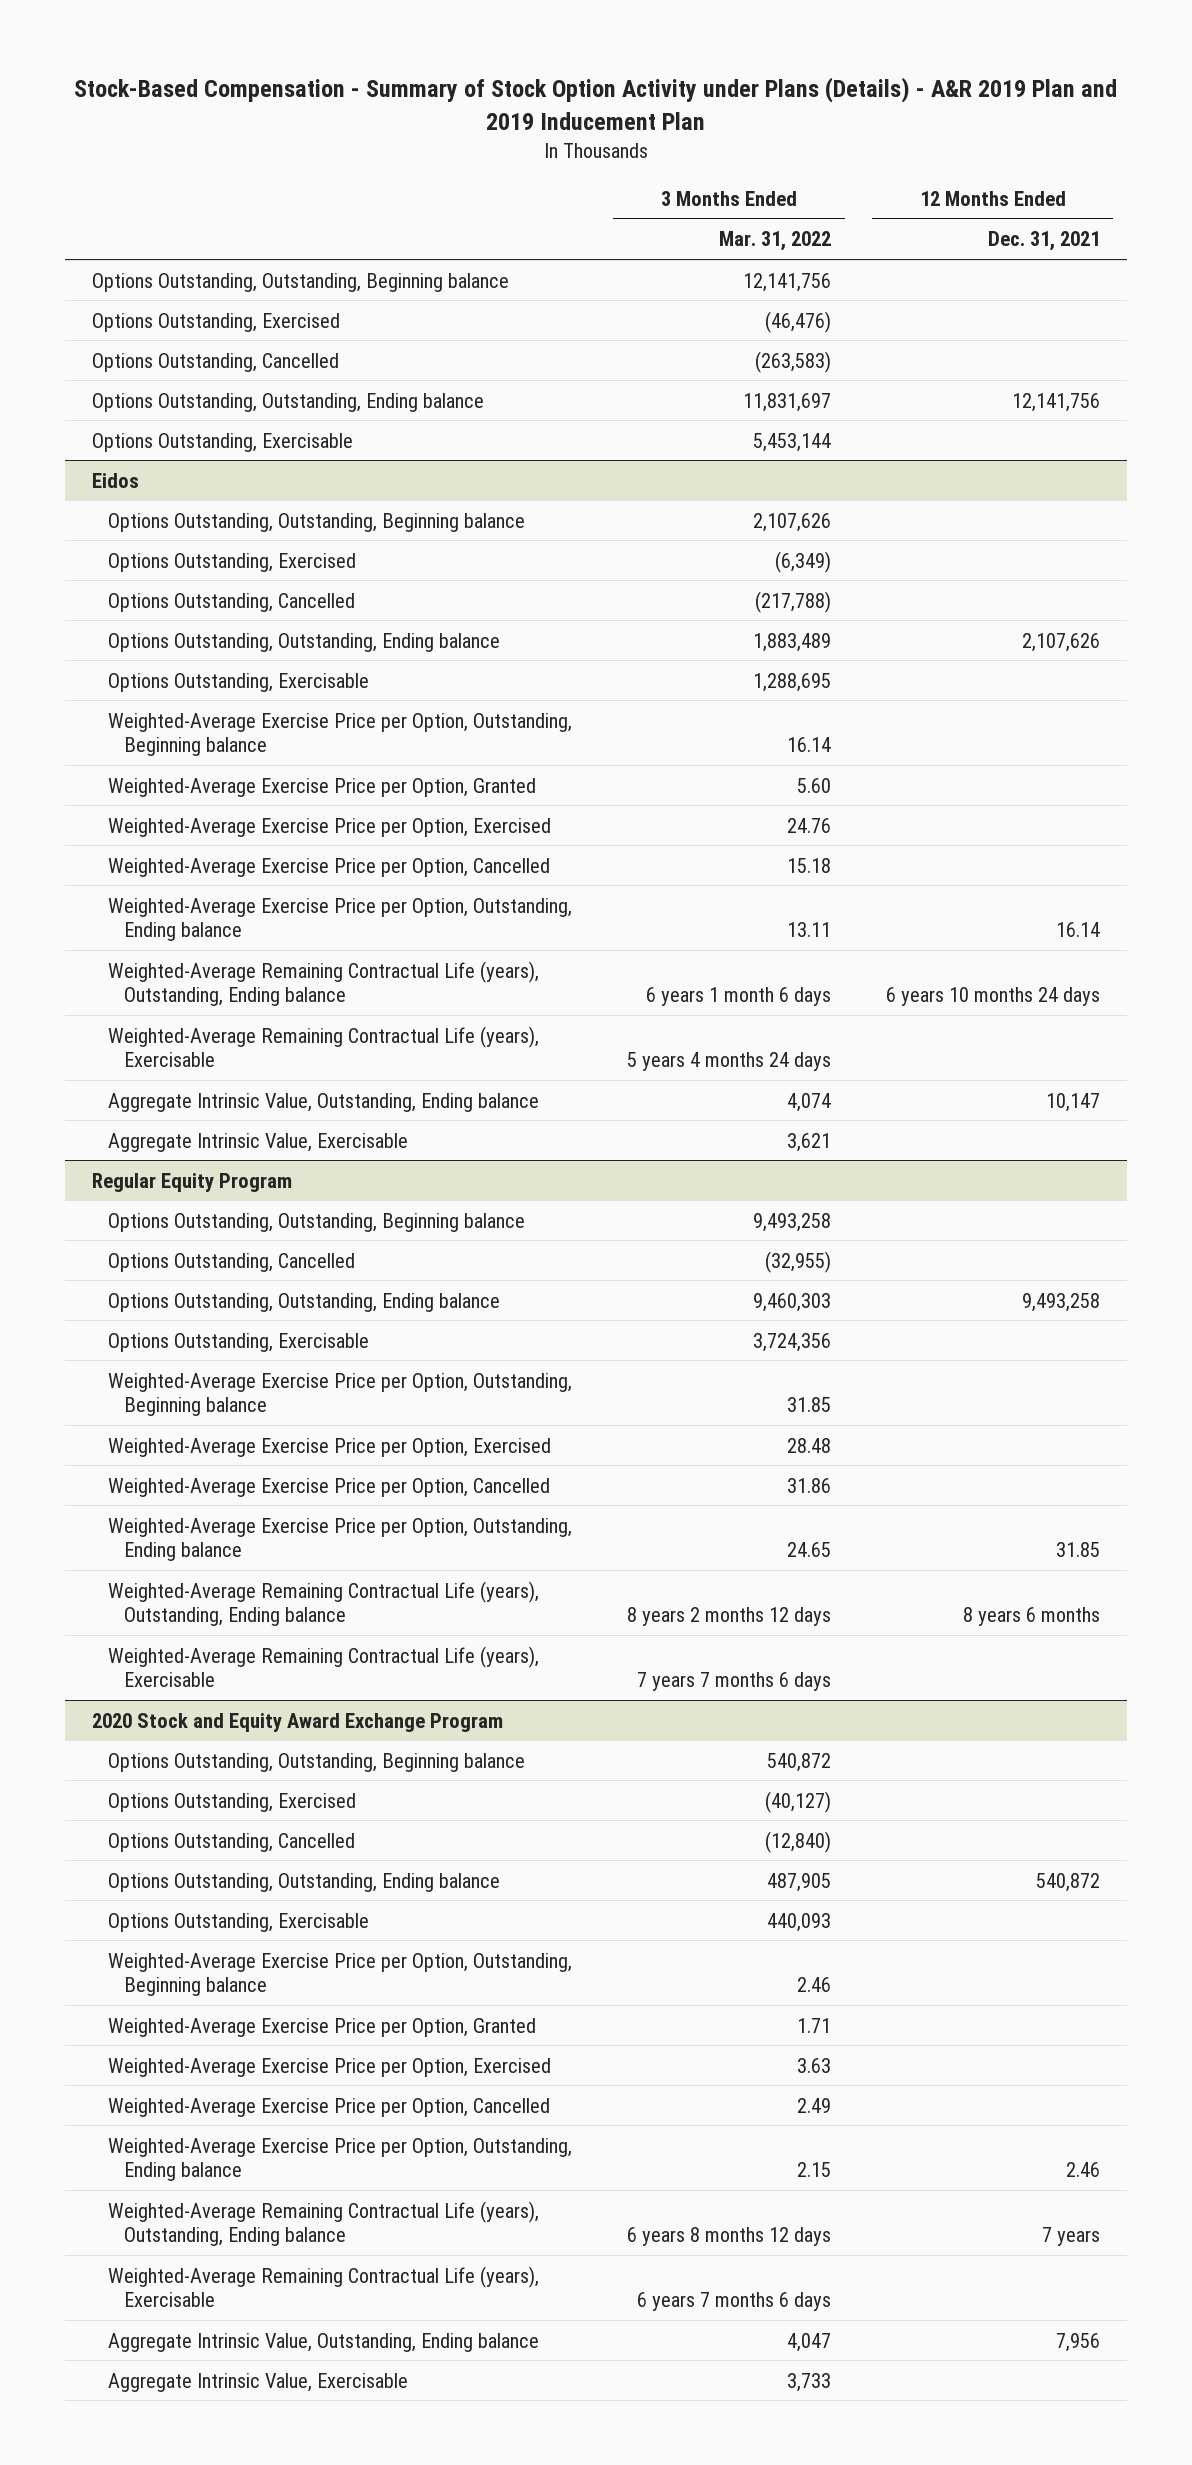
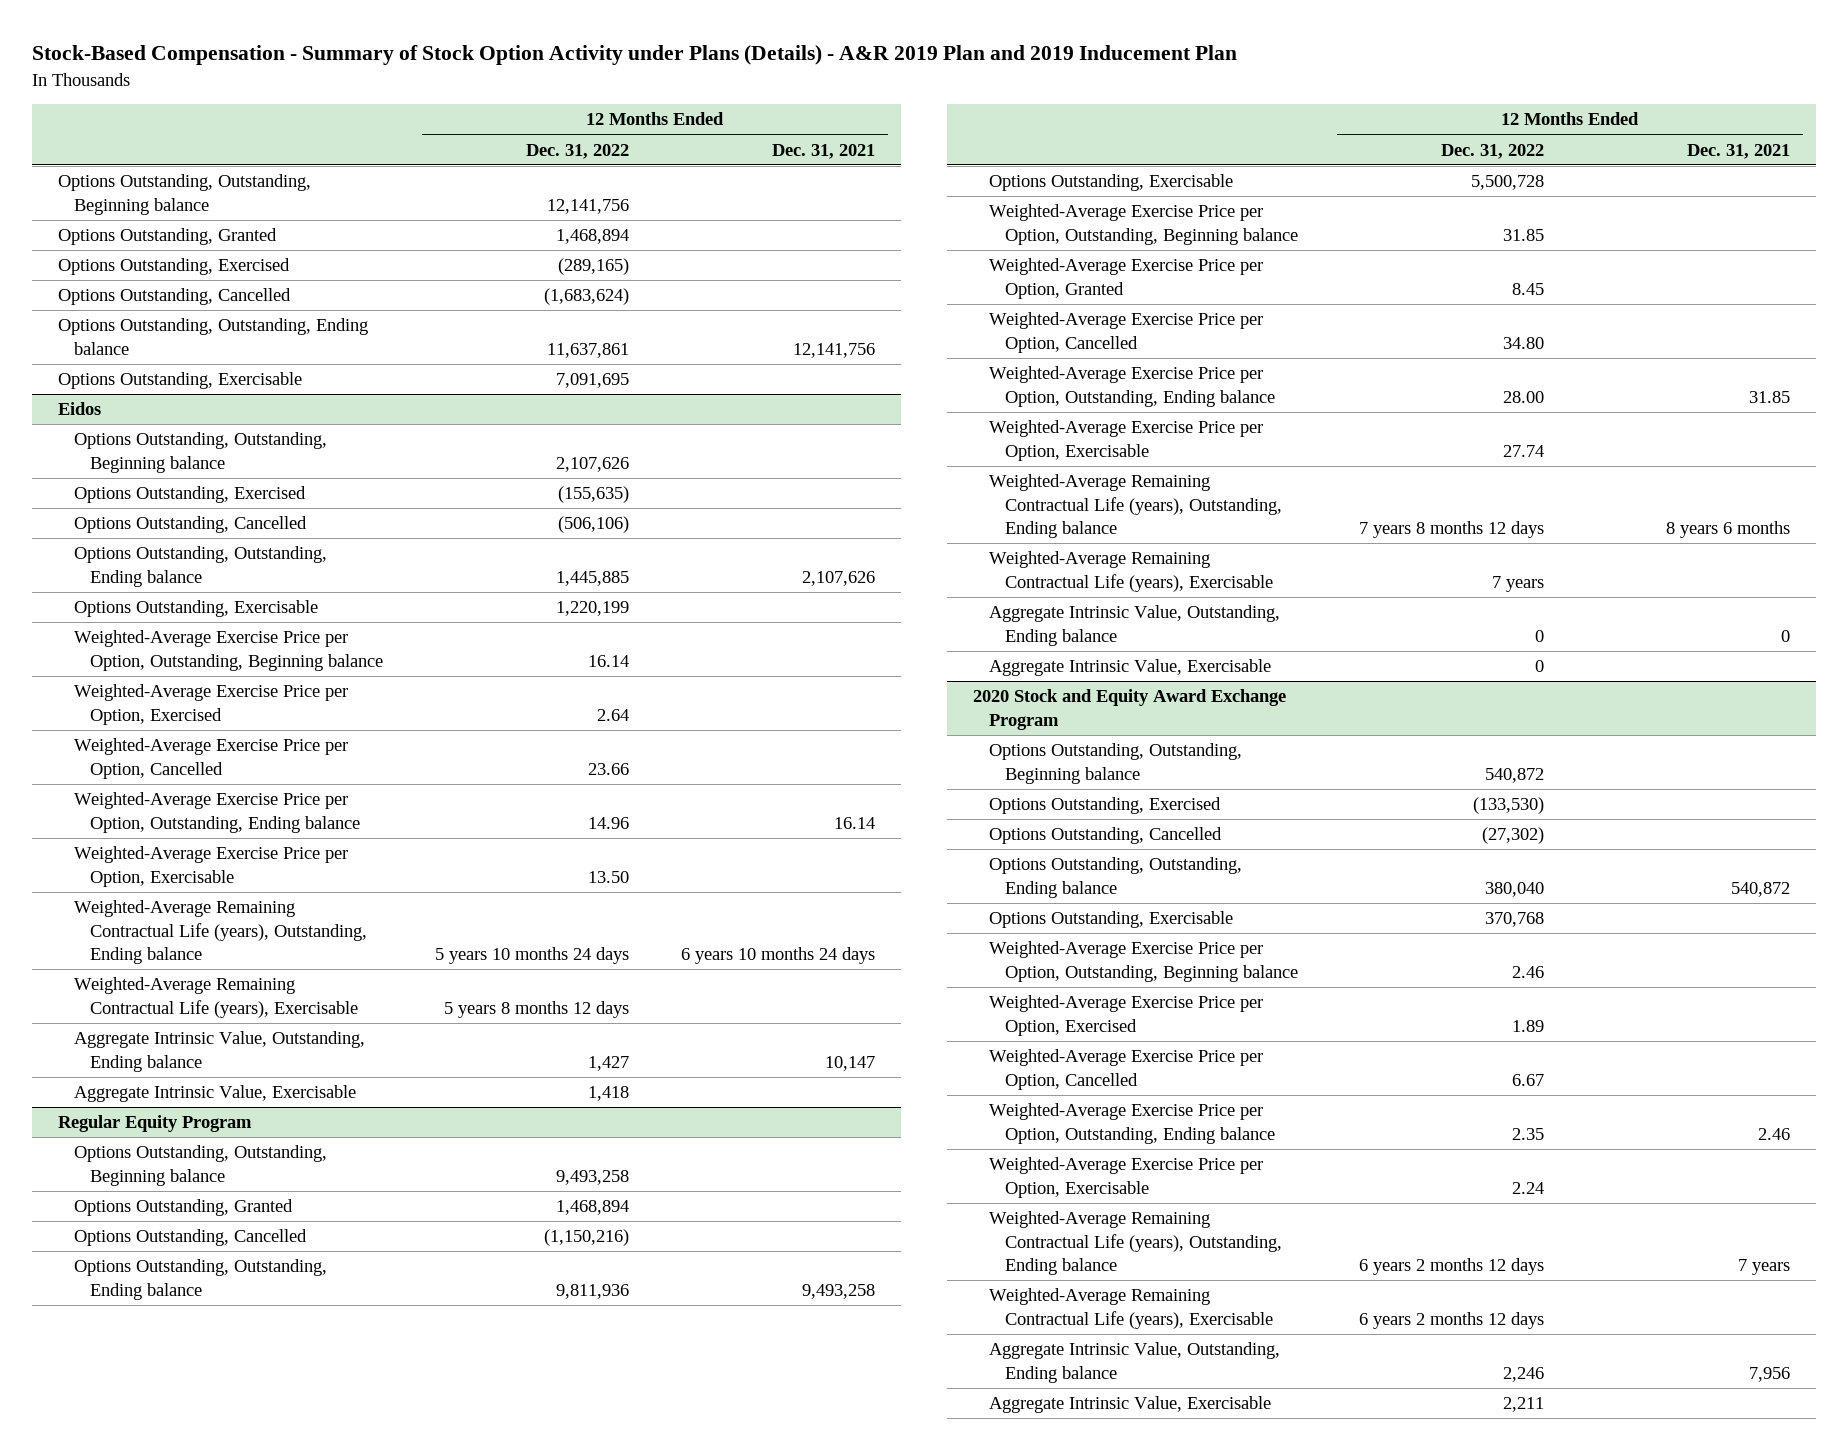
- | 3 Months Ended Mar. 31, 2022 | 12 Months Ended Dec. 31, 2021
+ | 12 Months Ended Dec. 31, 2022 | 12 Months Ended Dec. 31, 2021
+ Options Outstanding, Granted | 1,468,894 |
@ Eidos
- Weighted-Average Exercise Price per Option, Granted | 5.60 |
+ Weighted-Average Exercise Price per Option, Exercisable | 13.50 |
@ Regular Equity Program
+ Options Outstanding, Granted | 1,468,894 |
- Weighted-Average Exercise Price per Option, Exercised | 28.48 |
+ Weighted-Average Exercise Price per Option, Granted | 8.45 |
+ Weighted-Average Exercise Price per Option, Exercisable | 27.74 |
+ Aggregate Intrinsic Value, Outstanding, Ending balance | 0 | 0
+ Aggregate Intrinsic Value, Exercisable | 0 |
@ 2020 Stock and Equity Award Exchange Program
- Weighted-Average Exercise Price per Option, Granted | 1.71 |
+ Weighted-Average Exercise Price per Option, Exercisable | 2.24 |

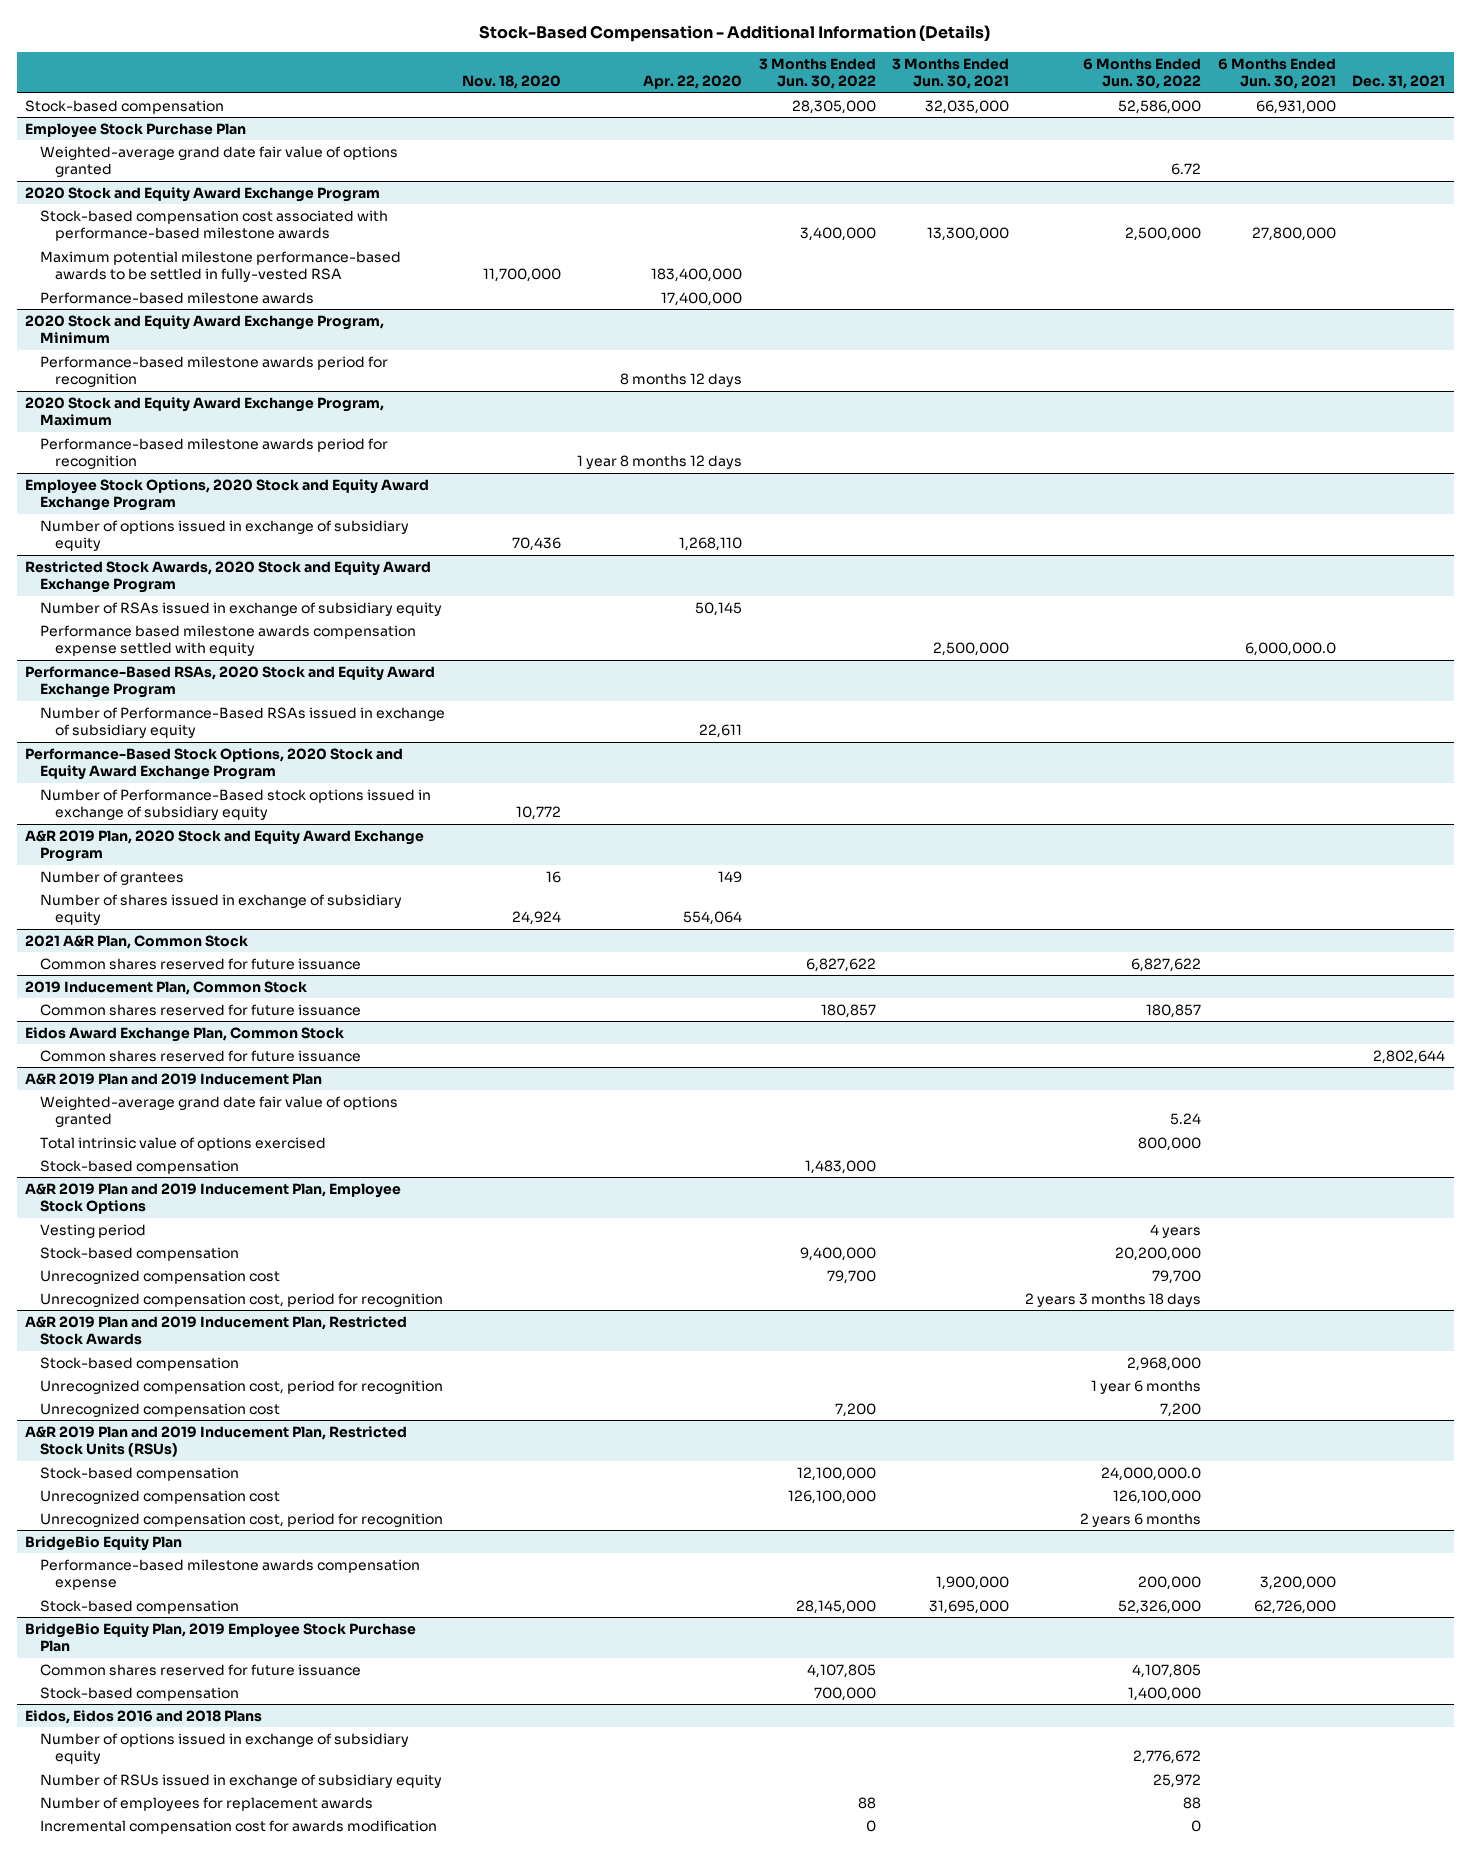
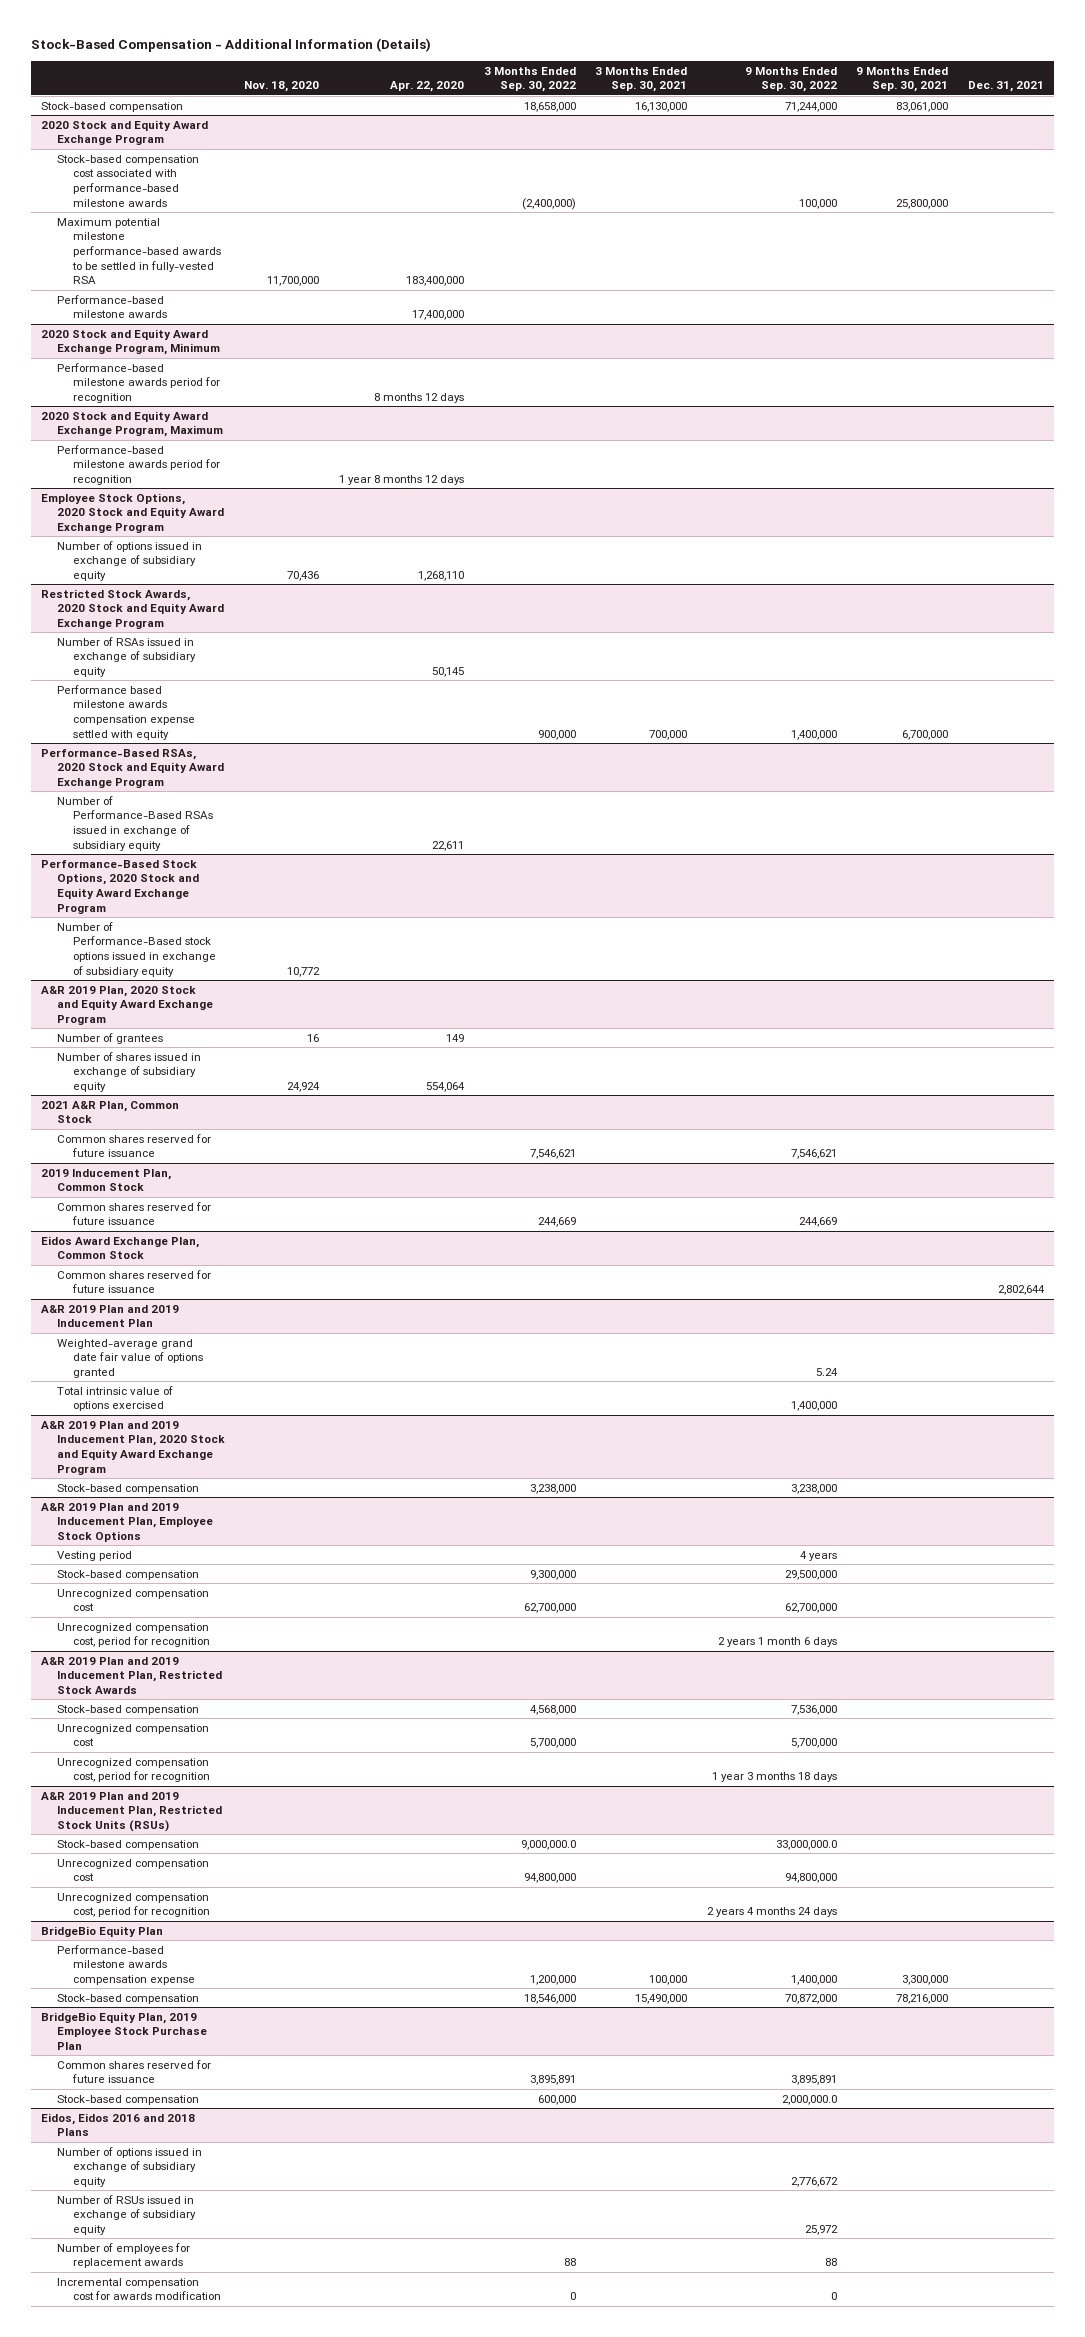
- | Nov. 18, 2020 | Apr. 22, 2020 | 3 Months Ended Jun. 30, 2022 | 3 Months Ended Jun. 30, 2021 | 6 Months Ended Jun. 30, 2022 | 6 Months Ended Jun. 30, 2021 | Dec. 31, 2021
+ | Nov. 18, 2020 | Apr. 22, 2020 | 3 Months Ended Sep. 30, 2022 | 3 Months Ended Sep. 30, 2021 | 9 Months Ended Sep. 30, 2022 | 9 Months Ended Sep. 30, 2021 | Dec. 31, 2021
- Employee Stock Purchase Plan
- Weighted-average grand date fair value of options granted | | | | | 6.72 | |
@ A&R 2019 Plan and 2019 Inducement Plan
- Stock-based compensation | | | 1,483,000 | | | |
+ A&R 2019 Plan and 2019 Inducement Plan, 2020 Stock and Equity Award Exchange Program
+ Stock-based compensation | | | 3,238,000 | | 3,238,000 | |
@ A&R 2019 Plan and 2019 Inducement Plan, Restricted Stock Awards
moved down: Unrecognized compensation cost, period for recognition | | | | | 1 year 3 months 18 days | |

